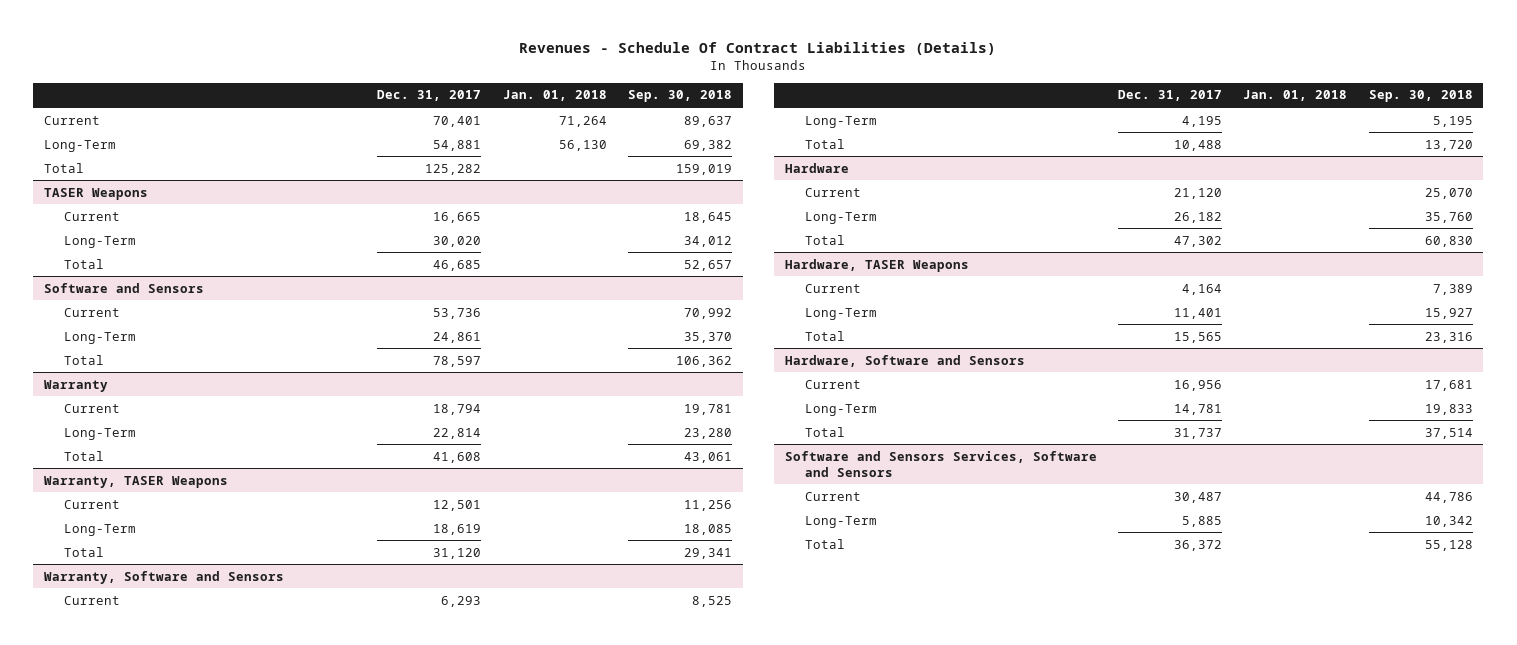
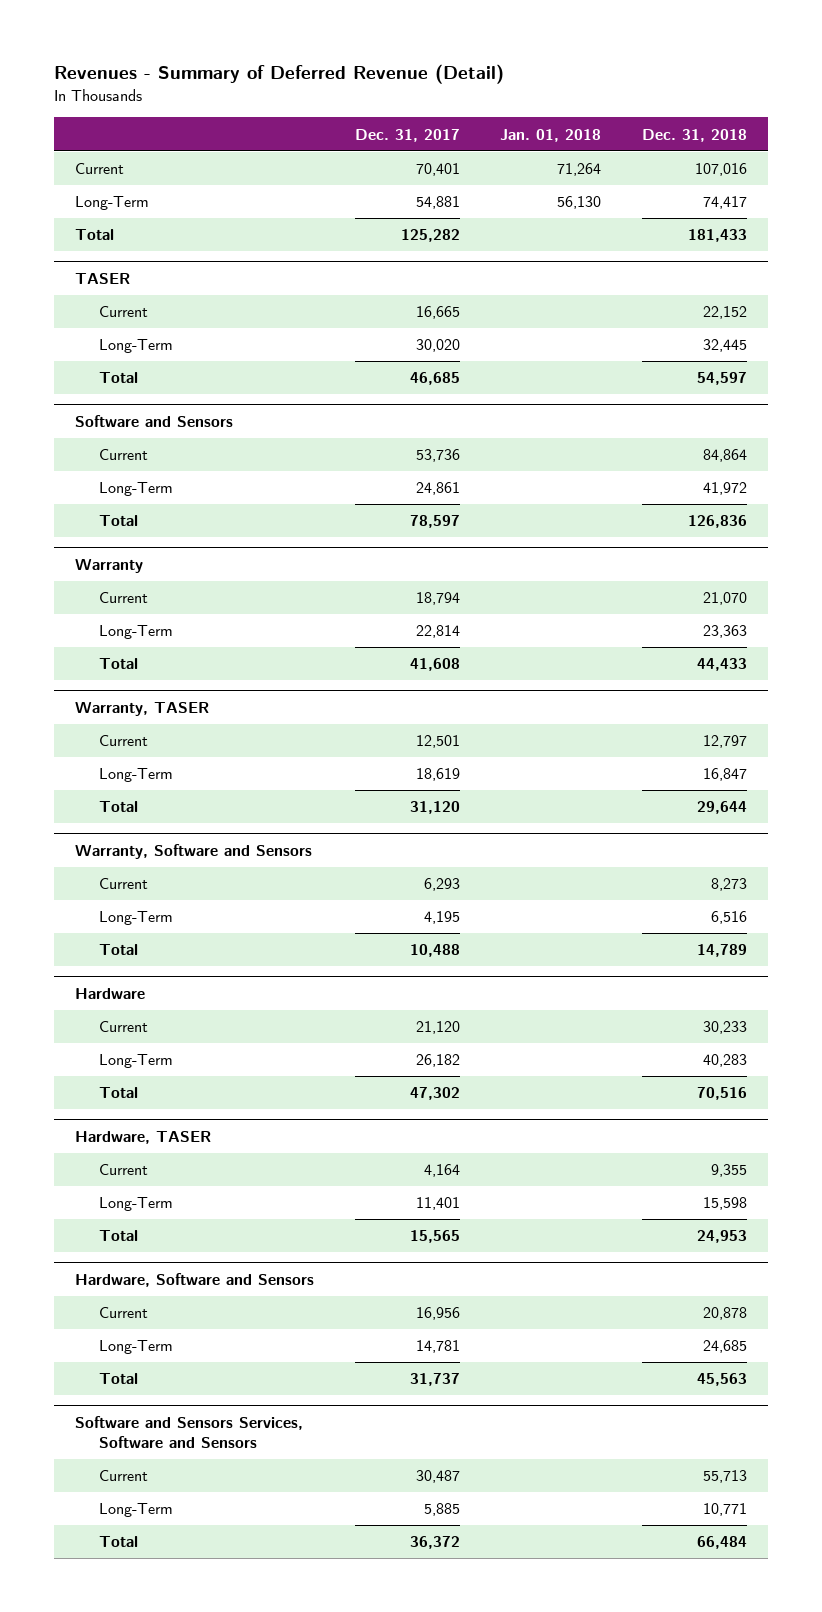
- Revenues - Schedule Of Contract Liabilities (Details)
+ Revenues - Summary of Deferred Revenue (Detail)
- | Dec. 31, 2017 | Jan. 01, 2018 | Sep. 30, 2018
+ | Dec. 31, 2017 | Jan. 01, 2018 | Dec. 31, 2018
- TASER Weapons
+ TASER
- Warranty, TASER Weapons
+ Warranty, TASER
- Hardware, TASER Weapons
+ Hardware, TASER

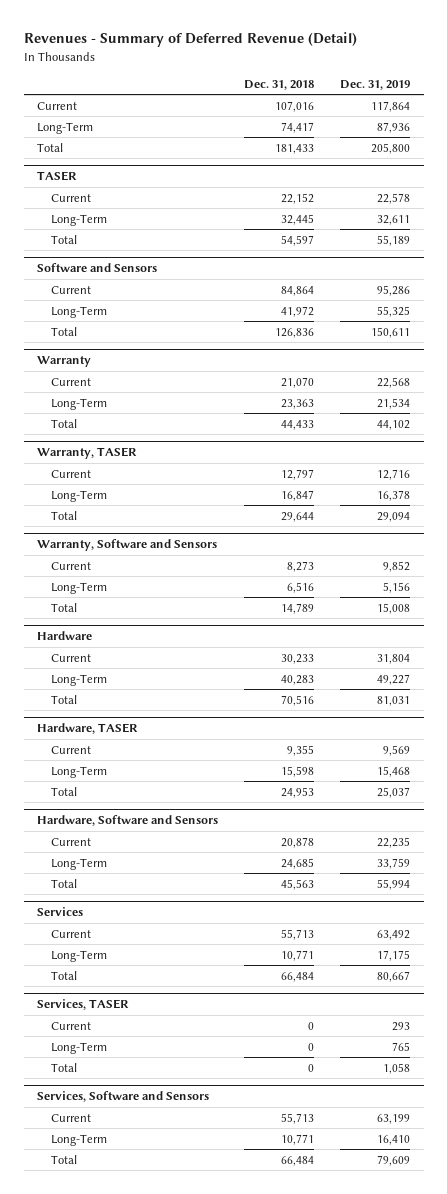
- | Dec. 31, 2017 | Jan. 01, 2018 | Dec. 31, 2018
+ | Dec. 31, 2018 | Dec. 31, 2019
- Software and Sensors Services, Software and Sensors
+ Services
+ Services, TASER
+ Current | 0 | 293
+ Long-Term | 0 | 765
+ Total | 0 | 1,058
+ Services, Software and Sensors
+ Current | 55,713 | 63,199
+ Long-Term | 10,771 | 16,410
+ Total | 66,484 | 79,609

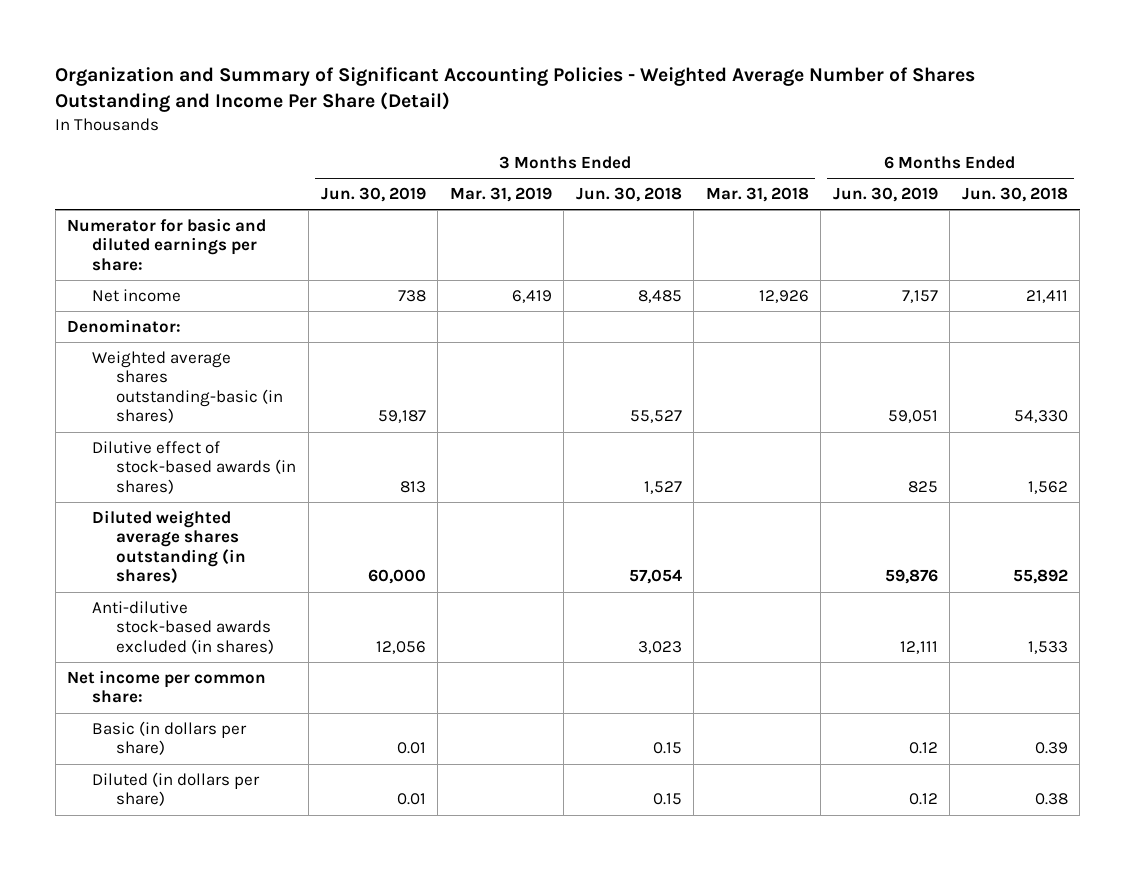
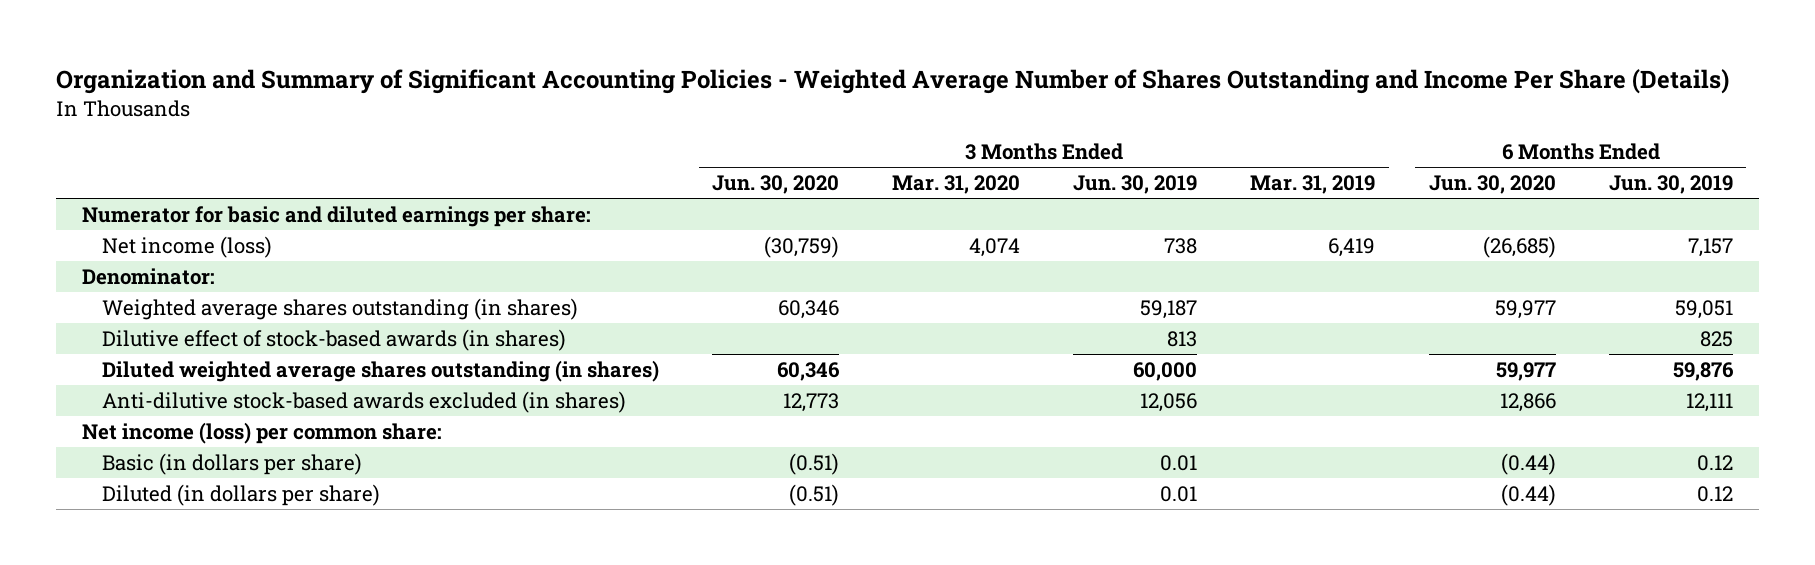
- Organization and Summary of Significant Accounting Policies - Weighted Average Number of Shares Outstanding and Income Per Share (Detail)
+ Organization and Summary of Significant Accounting Policies - Weighted Average Number of Shares Outstanding and Income Per Share (Details)
- | 3 Months Ended Jun. 30, 2019 | 3 Months Ended Mar. 31, 2019 | 3 Months Ended Jun. 30, 2018 | 3 Months Ended Mar. 31, 2018 | 6 Months Ended Jun. 30, 2019 | 6 Months Ended Jun. 30, 2018
+ | 3 Months Ended Jun. 30, 2020 | 3 Months Ended Mar. 31, 2020 | 3 Months Ended Jun. 30, 2019 | 3 Months Ended Mar. 31, 2019 | 6 Months Ended Jun. 30, 2020 | 6 Months Ended Jun. 30, 2019
- Net income | 738 | 6,419 | 8,485 | 12,926 | 7,157 | 21,411
+ Net income (loss) | (30,759) | 4,074 | 738 | 6,419 | (26,685) | 7,157
- Weighted average shares outstanding-basic (in shares) | 59,187 | | 55,527 | | 59,051 | 54,330
+ Weighted average shares outstanding (in shares) | 60,346 | | 59,187 | | 59,977 | 59,051
- Net income per common share:
+ Net income (loss) per common share:

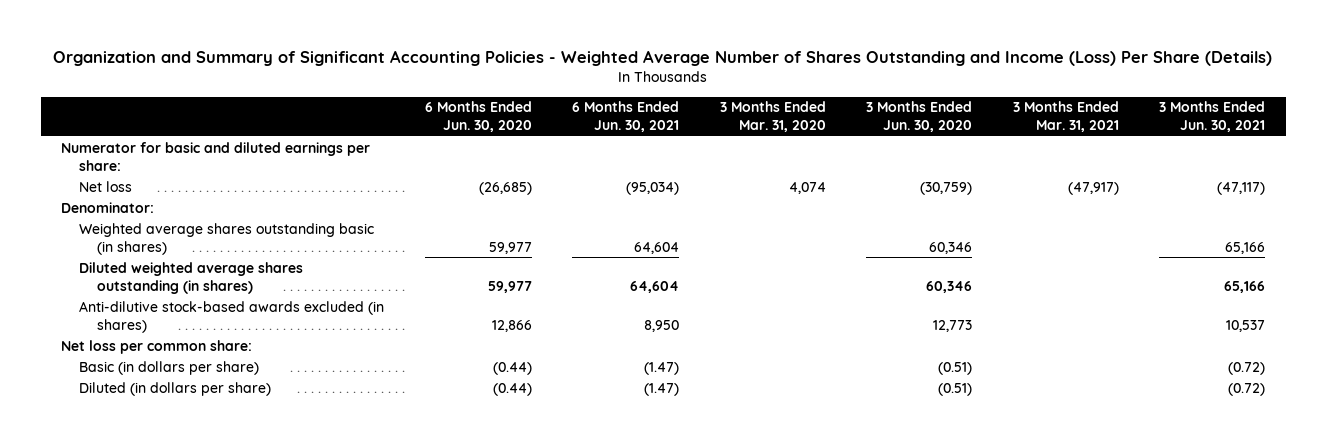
- Organization and Summary of Significant Accounting Policies - Weighted Average Number of Shares Outstanding and Income Per Share (Details)
+ Organization and Summary of Significant Accounting Policies - Weighted Average Number of Shares Outstanding and Income (Loss) Per Share (Details)
- | 3 Months Ended Jun. 30, 2020 | 3 Months Ended Mar. 31, 2020 | 3 Months Ended Jun. 30, 2019 | 3 Months Ended Mar. 31, 2019 | 6 Months Ended Jun. 30, 2020 | 6 Months Ended Jun. 30, 2019
+ | 6 Months Ended Jun. 30, 2020 | 6 Months Ended Jun. 30, 2021 | 3 Months Ended Mar. 31, 2020 | 3 Months Ended Jun. 30, 2020 | 3 Months Ended Mar. 31, 2021 | 3 Months Ended Jun. 30, 2021
- Net income (loss) | (30,759) | 4,074 | 738 | 6,419 | (26,685) | 7,157
+ Net loss | (26,685) | (95,034) | 4,074 | (30,759) | (47,917) | (47,117)
- Weighted average shares outstanding (in shares) | 60,346 | | 59,187 | | 59,977 | 59,051
- Dilutive effect of stock-based awards (in shares) | | | 813 | | | 825
+ Weighted average shares outstanding basic (in shares) | 59,977 | 64,604 | | 60,346 | | 65,166
- Net income (loss) per common share:
+ Net loss per common share:

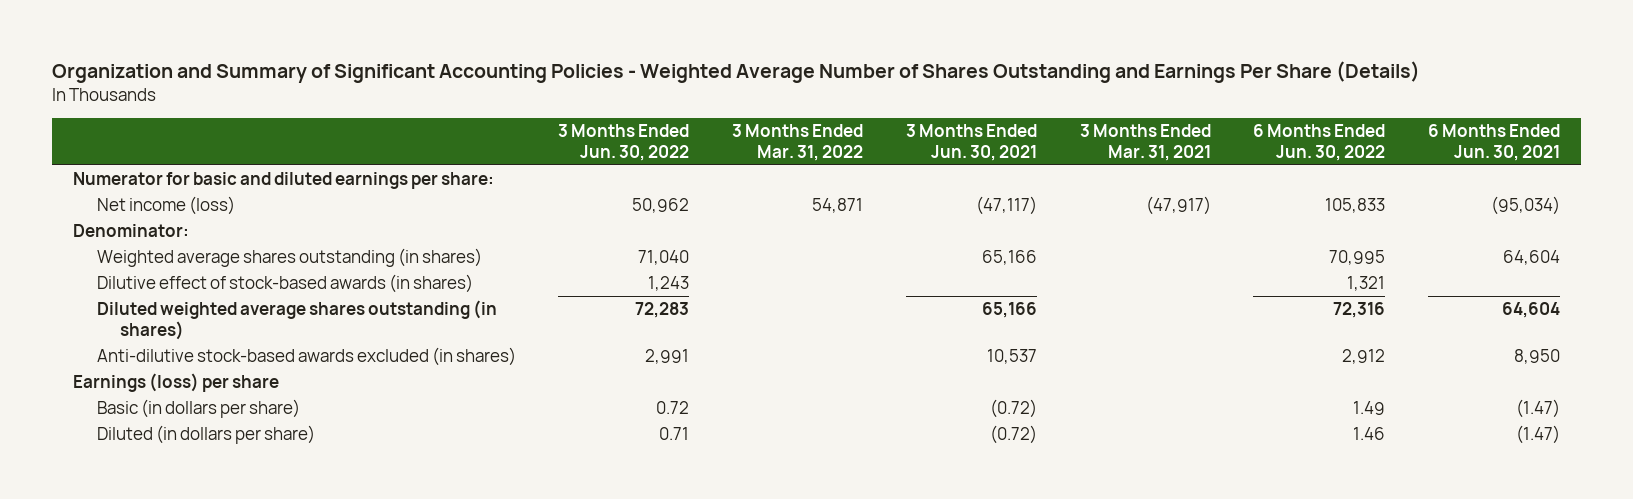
- Organization and Summary of Significant Accounting Policies - Weighted Average Number of Shares Outstanding and Income (Loss) Per Share (Details)
+ Organization and Summary of Significant Accounting Policies - Weighted Average Number of Shares Outstanding and Earnings Per Share (Details)
- | 6 Months Ended Jun. 30, 2020 | 6 Months Ended Jun. 30, 2021 | 3 Months Ended Mar. 31, 2020 | 3 Months Ended Jun. 30, 2020 | 3 Months Ended Mar. 31, 2021 | 3 Months Ended Jun. 30, 2021
+ | 3 Months Ended Jun. 30, 2022 | 3 Months Ended Mar. 31, 2022 | 3 Months Ended Jun. 30, 2021 | 3 Months Ended Mar. 31, 2021 | 6 Months Ended Jun. 30, 2022 | 6 Months Ended Jun. 30, 2021
- Net loss | (26,685) | (95,034) | 4,074 | (30,759) | (47,917) | (47,117)
+ Net income (loss) | 50,962 | 54,871 | (47,117) | (47,917) | 105,833 | (95,034)
- Weighted average shares outstanding basic (in shares) | 59,977 | 64,604 | | 60,346 | | 65,166
+ Weighted average shares outstanding (in shares) | 71,040 | | 65,166 | | 70,995 | 64,604
+ Dilutive effect of stock-based awards (in shares) | 1,243 | | | | 1,321 |
- Net loss per common share:
+ Earnings (loss) per share

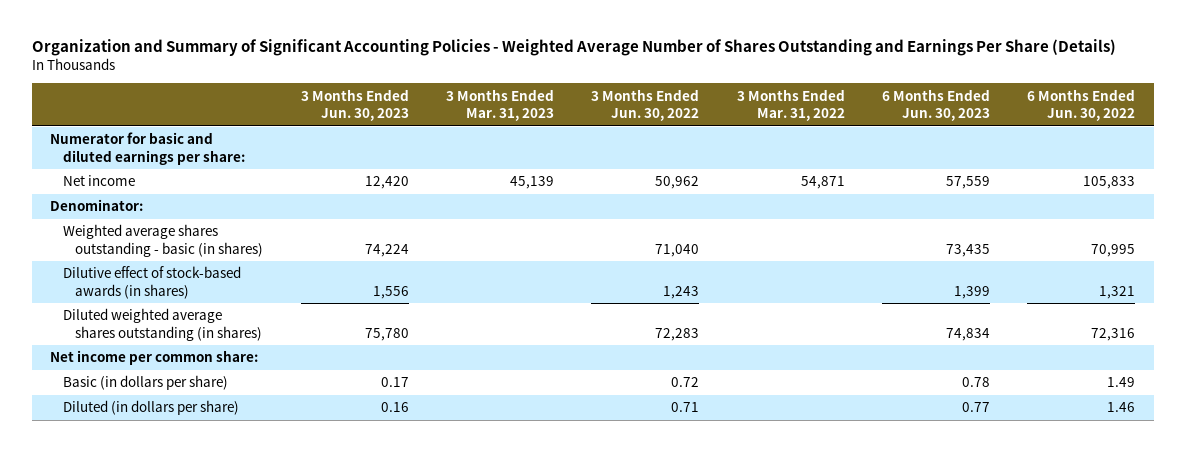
- | 3 Months Ended Jun. 30, 2022 | 3 Months Ended Mar. 31, 2022 | 3 Months Ended Jun. 30, 2021 | 3 Months Ended Mar. 31, 2021 | 6 Months Ended Jun. 30, 2022 | 6 Months Ended Jun. 30, 2021
+ | 3 Months Ended Jun. 30, 2023 | 3 Months Ended Mar. 31, 2023 | 3 Months Ended Jun. 30, 2022 | 3 Months Ended Mar. 31, 2022 | 6 Months Ended Jun. 30, 2023 | 6 Months Ended Jun. 30, 2022
- Net income (loss) | 50,962 | 54,871 | (47,117) | (47,917) | 105,833 | (95,034)
+ Net income | 12,420 | 45,139 | 50,962 | 54,871 | 57,559 | 105,833
- Weighted average shares outstanding (in shares) | 71,040 | | 65,166 | | 70,995 | 64,604
+ Weighted average shares outstanding - basic (in shares) | 74,224 | | 71,040 | | 73,435 | 70,995
- Anti-dilutive stock-based awards excluded (in shares) | 2,991 | | 10,537 | | 2,912 | 8,950
- Earnings (loss) per share
+ Net income per common share:

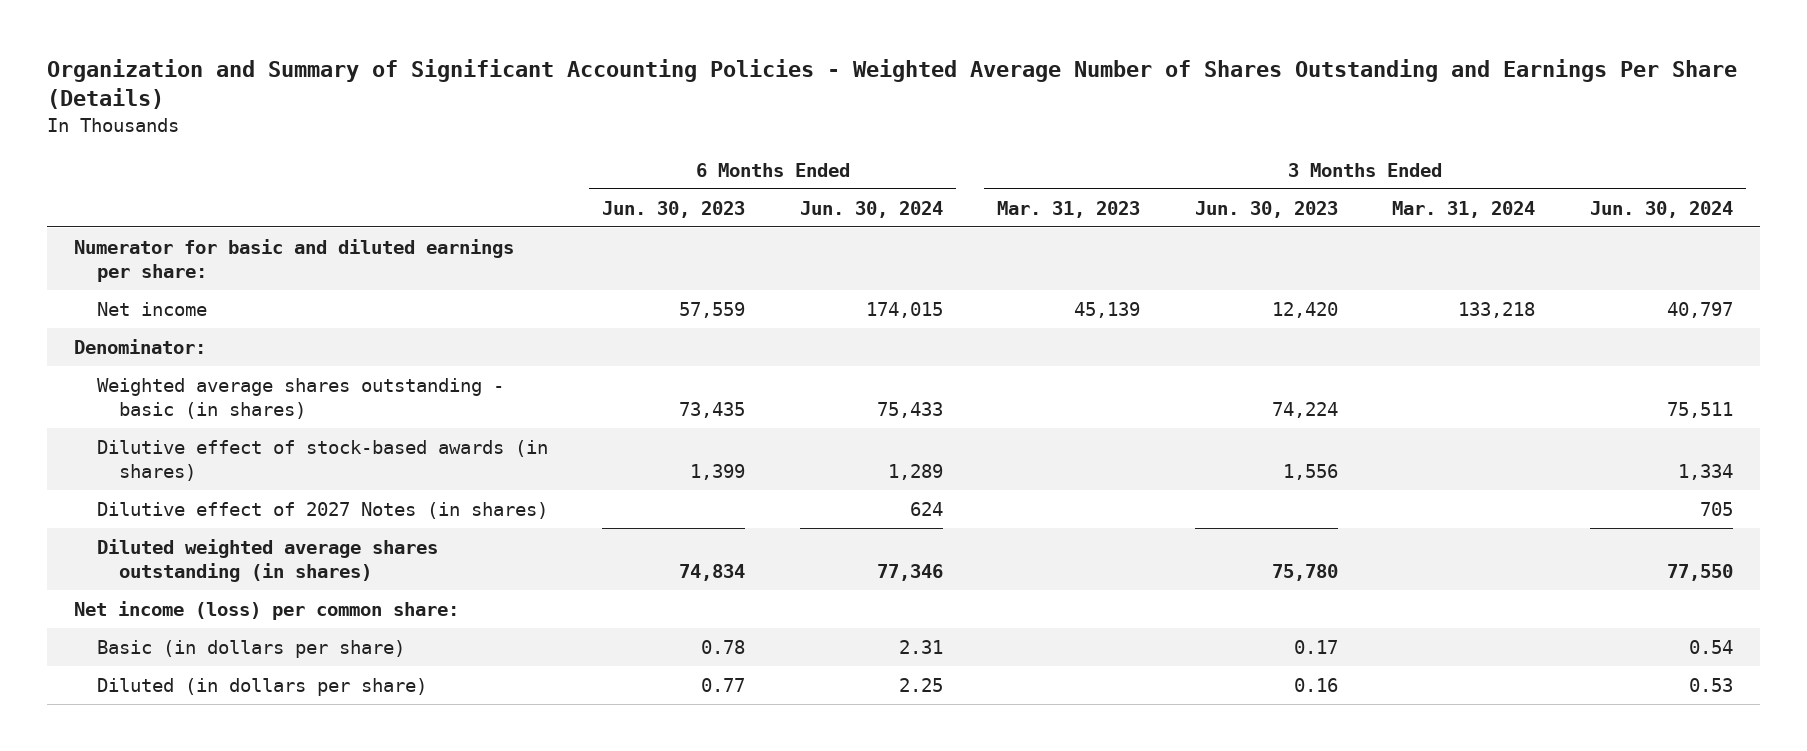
- | 3 Months Ended Jun. 30, 2023 | 3 Months Ended Mar. 31, 2023 | 3 Months Ended Jun. 30, 2022 | 3 Months Ended Mar. 31, 2022 | 6 Months Ended Jun. 30, 2023 | 6 Months Ended Jun. 30, 2022
+ | 6 Months Ended Jun. 30, 2023 | 6 Months Ended Jun. 30, 2024 | 3 Months Ended Mar. 31, 2023 | 3 Months Ended Jun. 30, 2023 | 3 Months Ended Mar. 31, 2024 | 3 Months Ended Jun. 30, 2024
+ Dilutive effect of 2027 Notes (in shares) | | 624 | | | | 705
- Net income per common share:
+ Net income (loss) per common share:

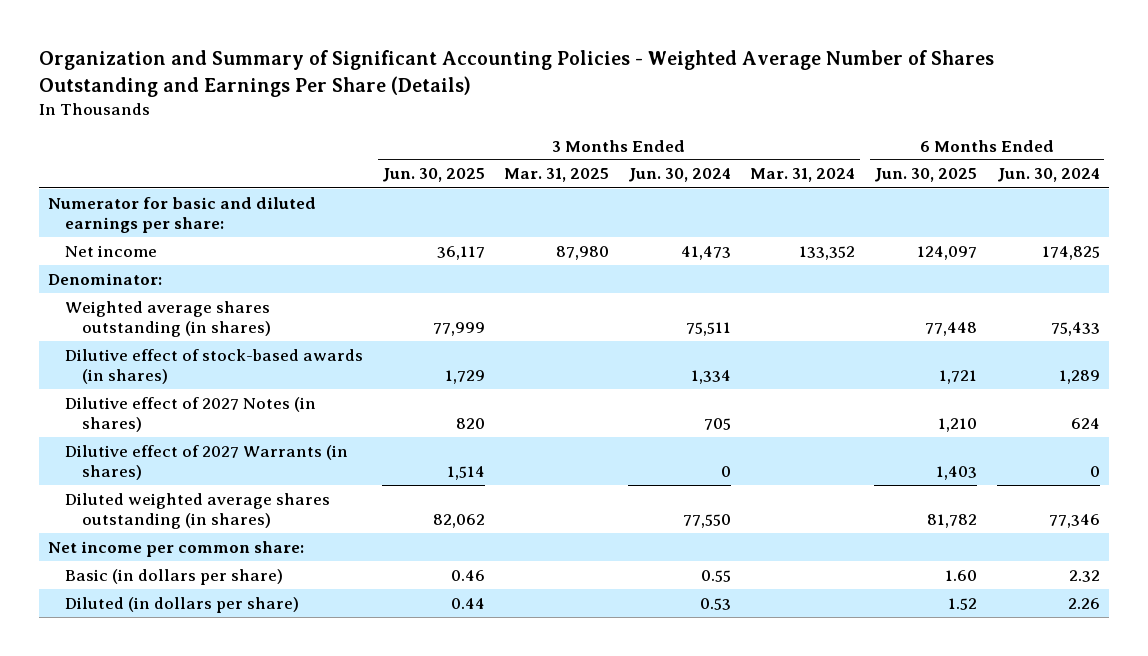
- | 6 Months Ended Jun. 30, 2023 | 6 Months Ended Jun. 30, 2024 | 3 Months Ended Mar. 31, 2023 | 3 Months Ended Jun. 30, 2023 | 3 Months Ended Mar. 31, 2024 | 3 Months Ended Jun. 30, 2024
+ | 3 Months Ended Jun. 30, 2025 | 3 Months Ended Mar. 31, 2025 | 3 Months Ended Jun. 30, 2024 | 3 Months Ended Mar. 31, 2024 | 6 Months Ended Jun. 30, 2025 | 6 Months Ended Jun. 30, 2024
- Net income | 57,559 | 174,015 | 45,139 | 12,420 | 133,218 | 40,797
+ Net income | 36,117 | 87,980 | 41,473 | 133,352 | 124,097 | 174,825
- Weighted average shares outstanding - basic (in shares) | 73,435 | 75,433 | | 74,224 | | 75,511
+ Weighted average shares outstanding (in shares) | 77,999 | | 75,511 | | 77,448 | 75,433
+ Dilutive effect of 2027 Warrants (in shares) | 1,514 | | 0 | | 1,403 | 0
- Net income (loss) per common share:
- Basic (in dollars per share) | 0.78 | 2.31 | | 0.17 | | 0.54
- Diluted (in dollars per share) | 0.77 | 2.25 | | 0.16 | | 0.53
+ Net income per common share:
+ Basic (in dollars per share) | 0.46 | | 0.55 | | 1.60 | 2.32
+ Diluted (in dollars per share) | 0.44 | | 0.53 | | 1.52 | 2.26

